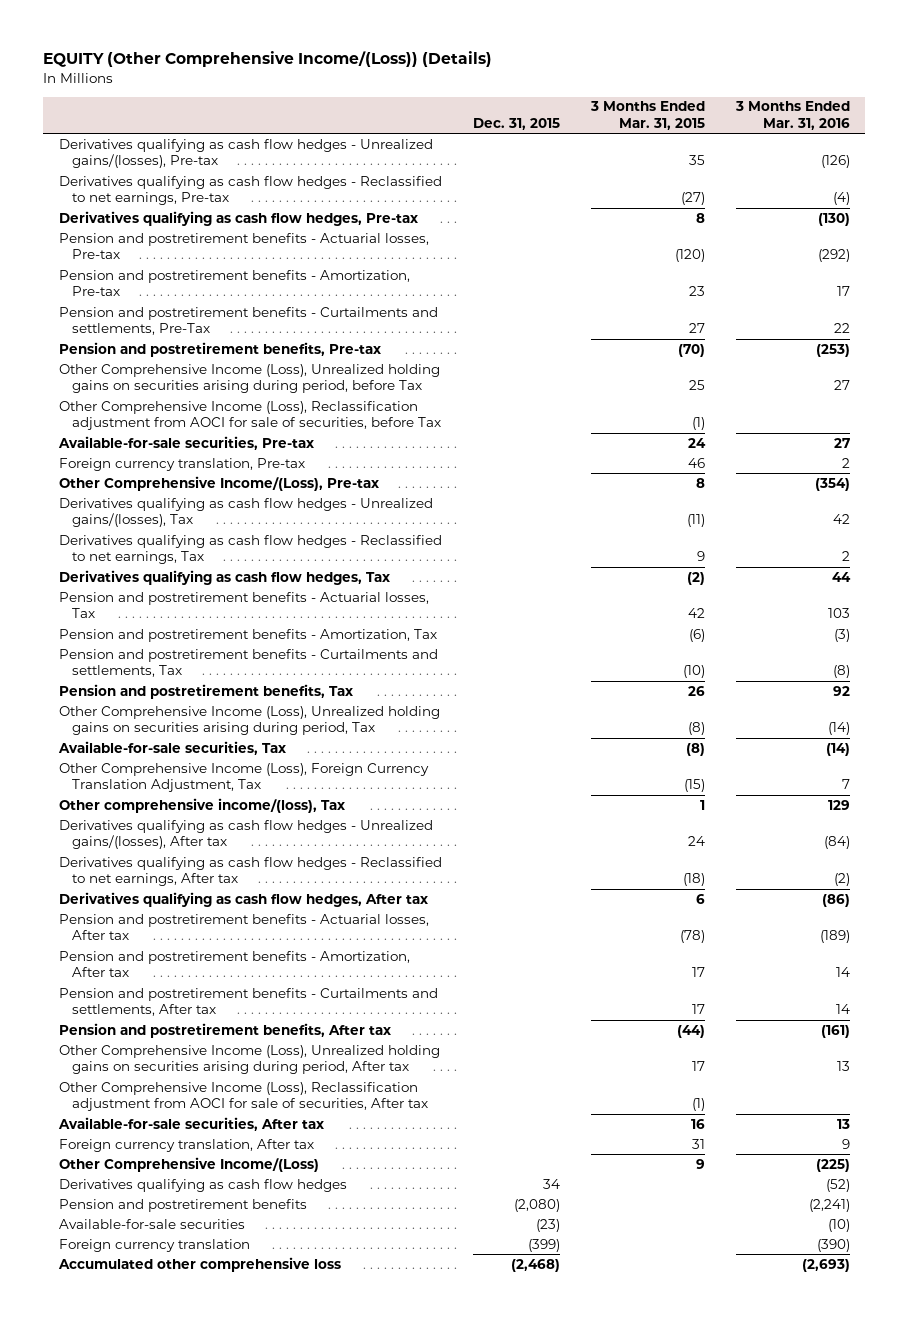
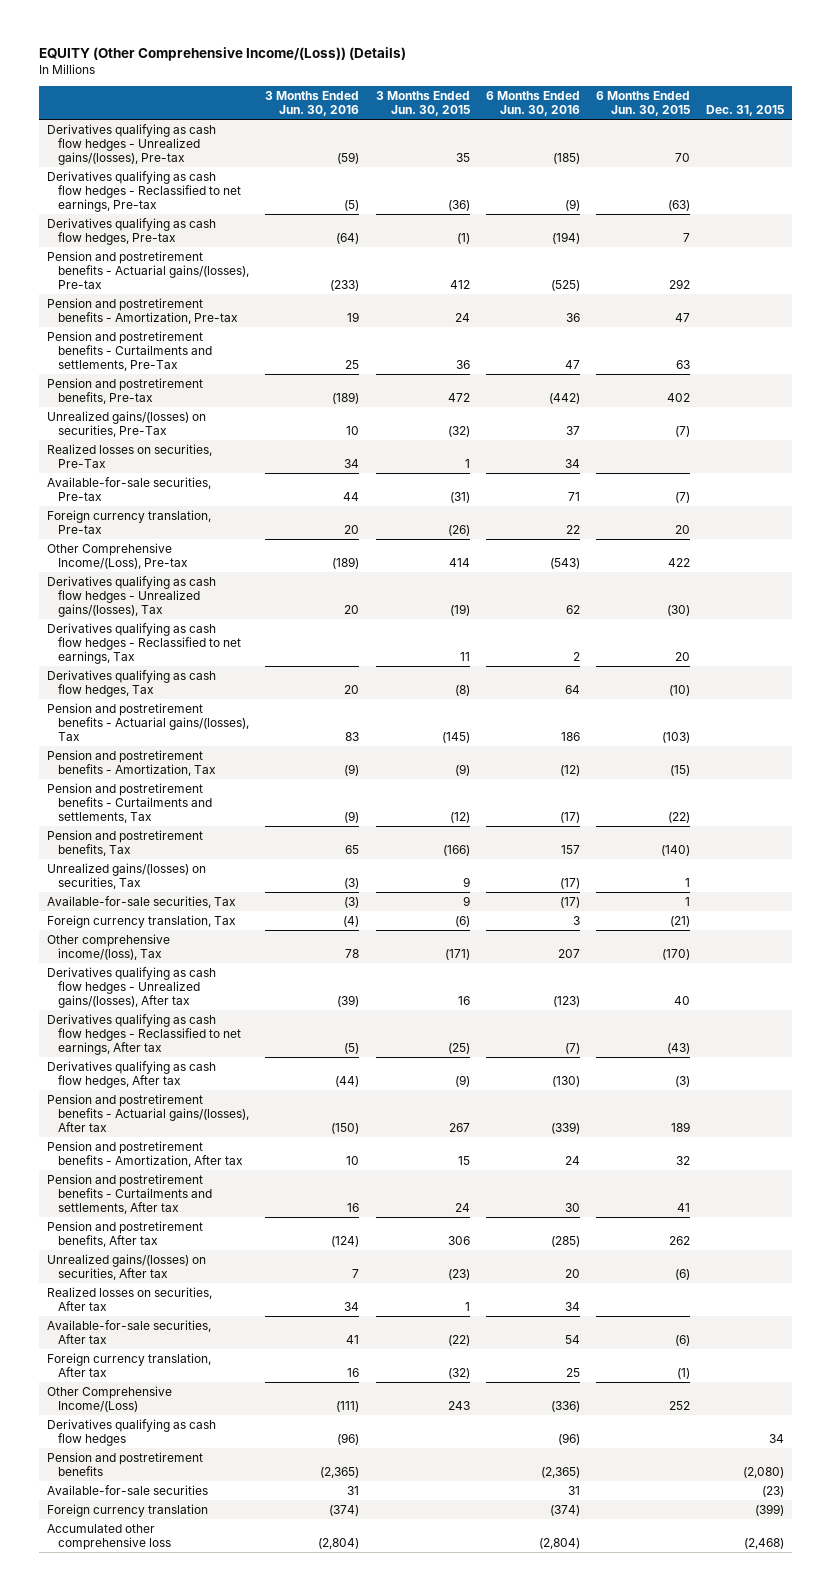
- | Dec. 31, 2015 | 3 Months Ended Mar. 31, 2015 | 3 Months Ended Mar. 31, 2016
+ | 3 Months Ended Jun. 30, 2016 | 3 Months Ended Jun. 30, 2015 | 6 Months Ended Jun. 30, 2016 | 6 Months Ended Jun. 30, 2015 | Dec. 31, 2015
- Pension and postretirement benefits - Actuarial losses, Pre-tax | | (120) | (292)
+ Pension and postretirement benefits - Actuarial gains/(losses), Pre-tax | (233) | 412 | (525) | 292 |
- Other Comprehensive Income (Loss), Unrealized holding gains on securities arising during period, before Tax | | 25 | 27
- Other Comprehensive Income (Loss), Reclassification adjustment from AOCI for sale of securities, before Tax | | (1) |
+ Unrealized gains/(losses) on securities, Pre-Tax | 10 | (32) | 37 | (7) |
+ Realized losses on securities, Pre-Tax | 34 | 1 | 34 | |
- Pension and postretirement benefits - Actuarial losses, Tax | | 42 | 103
+ Pension and postretirement benefits - Actuarial gains/(losses), Tax | 83 | (145) | 186 | (103) |
- Other Comprehensive Income (Loss), Unrealized holding gains on securities arising during period, Tax | | (8) | (14)
+ Unrealized gains/(losses) on securities, Tax | (3) | 9 | (17) | 1 |
- Other Comprehensive Income (Loss), Foreign Currency Translation Adjustment, Tax | | (15) | 7
+ Foreign currency translation, Tax | (4) | (6) | 3 | (21) |
- Pension and postretirement benefits - Actuarial losses, After tax | | (78) | (189)
+ Pension and postretirement benefits - Actuarial gains/(losses), After tax | (150) | 267 | (339) | 189 |
- Other Comprehensive Income (Loss), Unrealized holding gains on securities arising during period, After tax | | 17 | 13
- Other Comprehensive Income (Loss), Reclassification adjustment from AOCI for sale of securities, After tax | | (1) |
+ Unrealized gains/(losses) on securities, After tax | 7 | (23) | 20 | (6) |
+ Realized losses on securities, After tax | 34 | 1 | 34 | |

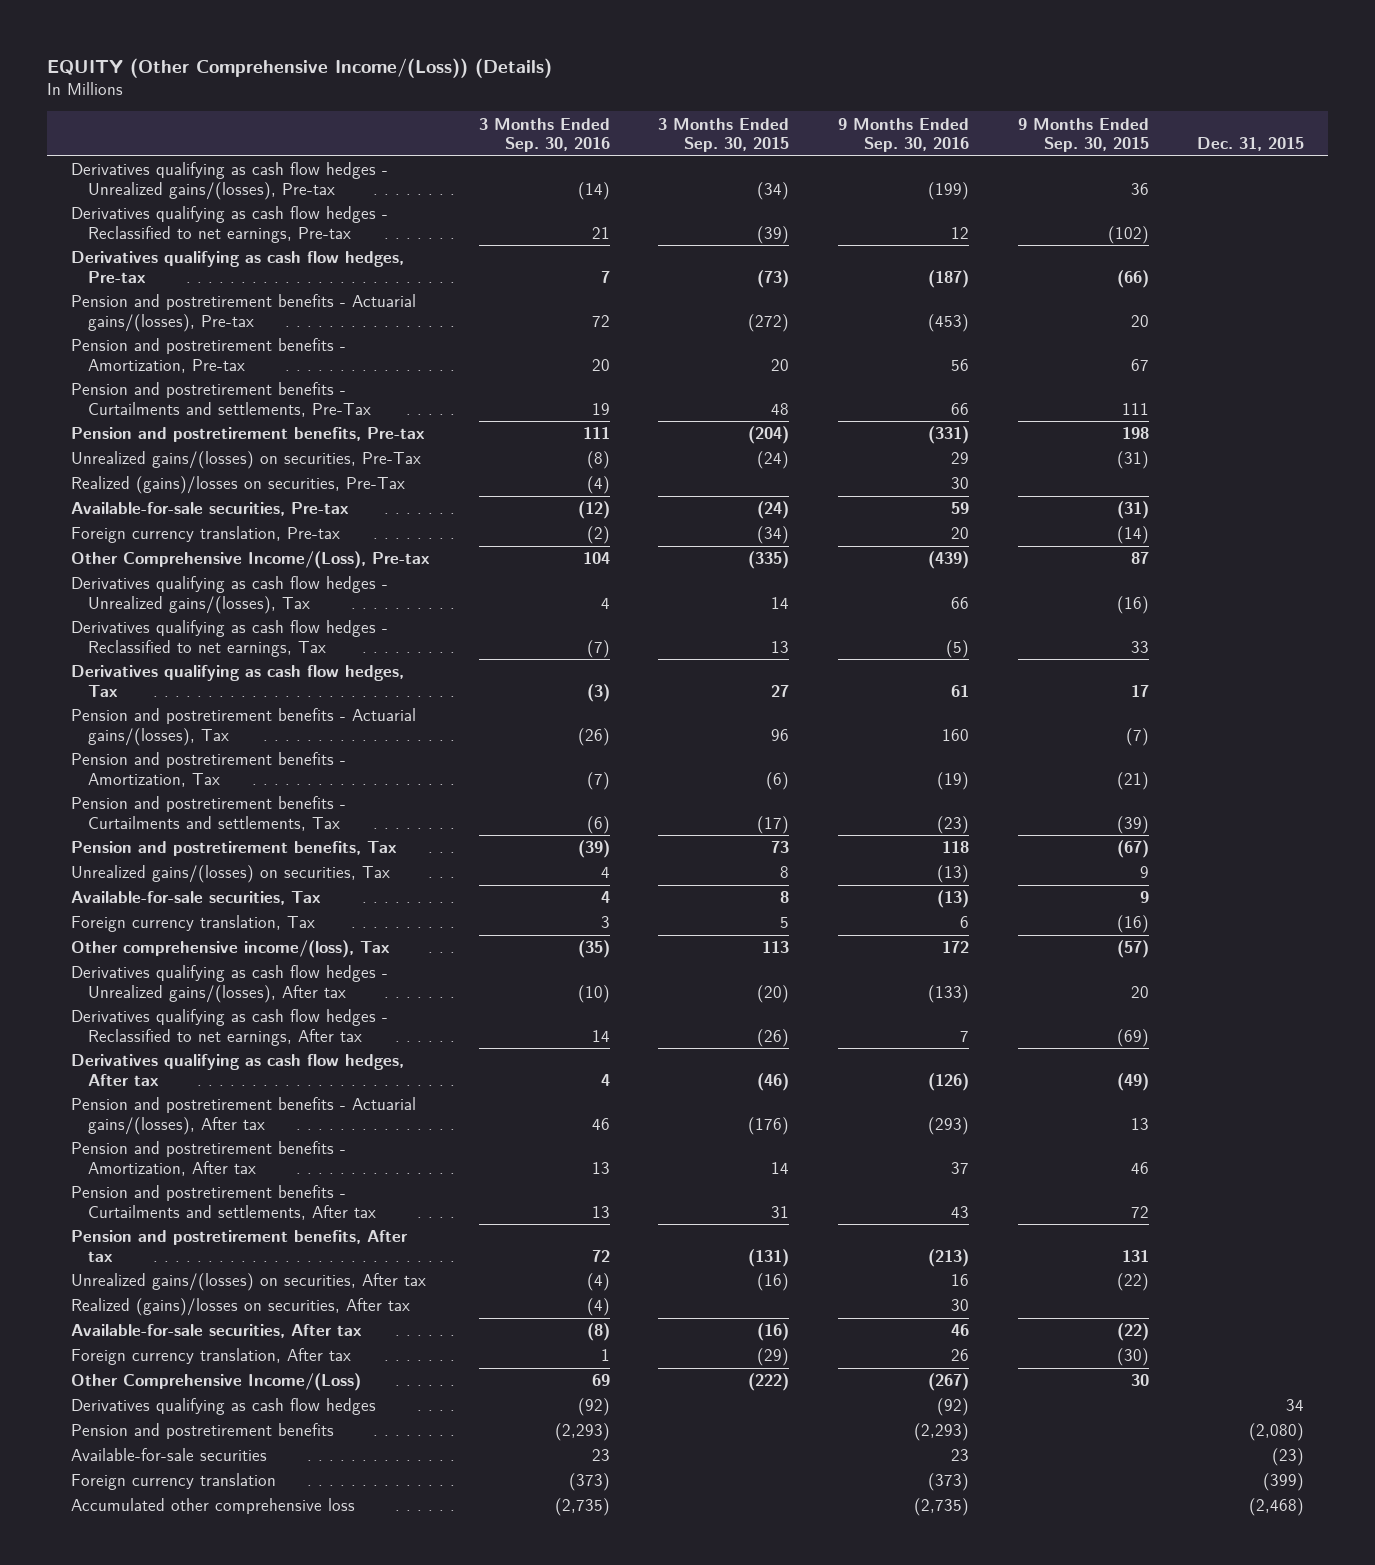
- | 3 Months Ended Jun. 30, 2016 | 3 Months Ended Jun. 30, 2015 | 6 Months Ended Jun. 30, 2016 | 6 Months Ended Jun. 30, 2015 | Dec. 31, 2015
+ | 3 Months Ended Sep. 30, 2016 | 3 Months Ended Sep. 30, 2015 | 9 Months Ended Sep. 30, 2016 | 9 Months Ended Sep. 30, 2015 | Dec. 31, 2015
- Realized losses on securities, Pre-Tax | 34 | 1 | 34 | |
+ Realized (gains)/losses on securities, Pre-Tax | (4) | | 30 | |
- Realized losses on securities, After tax | 34 | 1 | 34 | |
+ Realized (gains)/losses on securities, After tax | (4) | | 30 | |

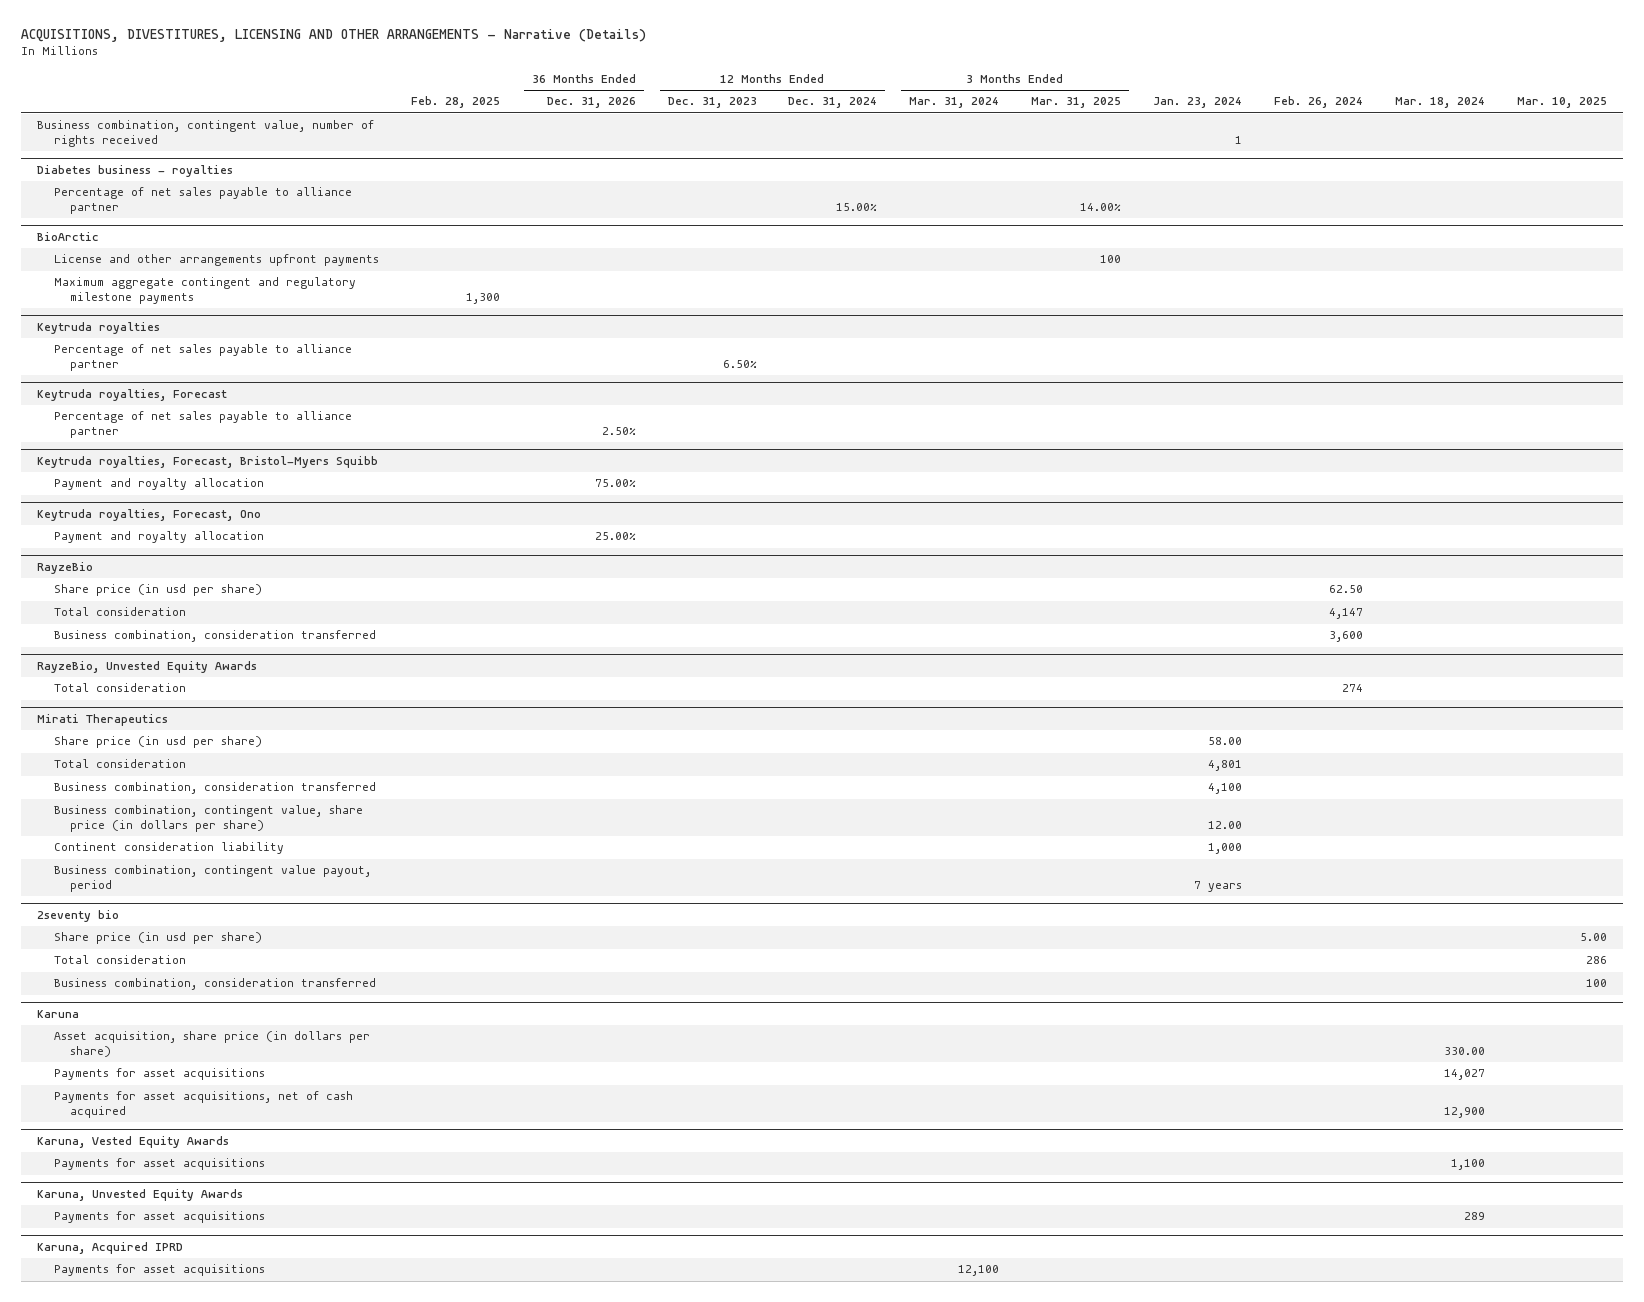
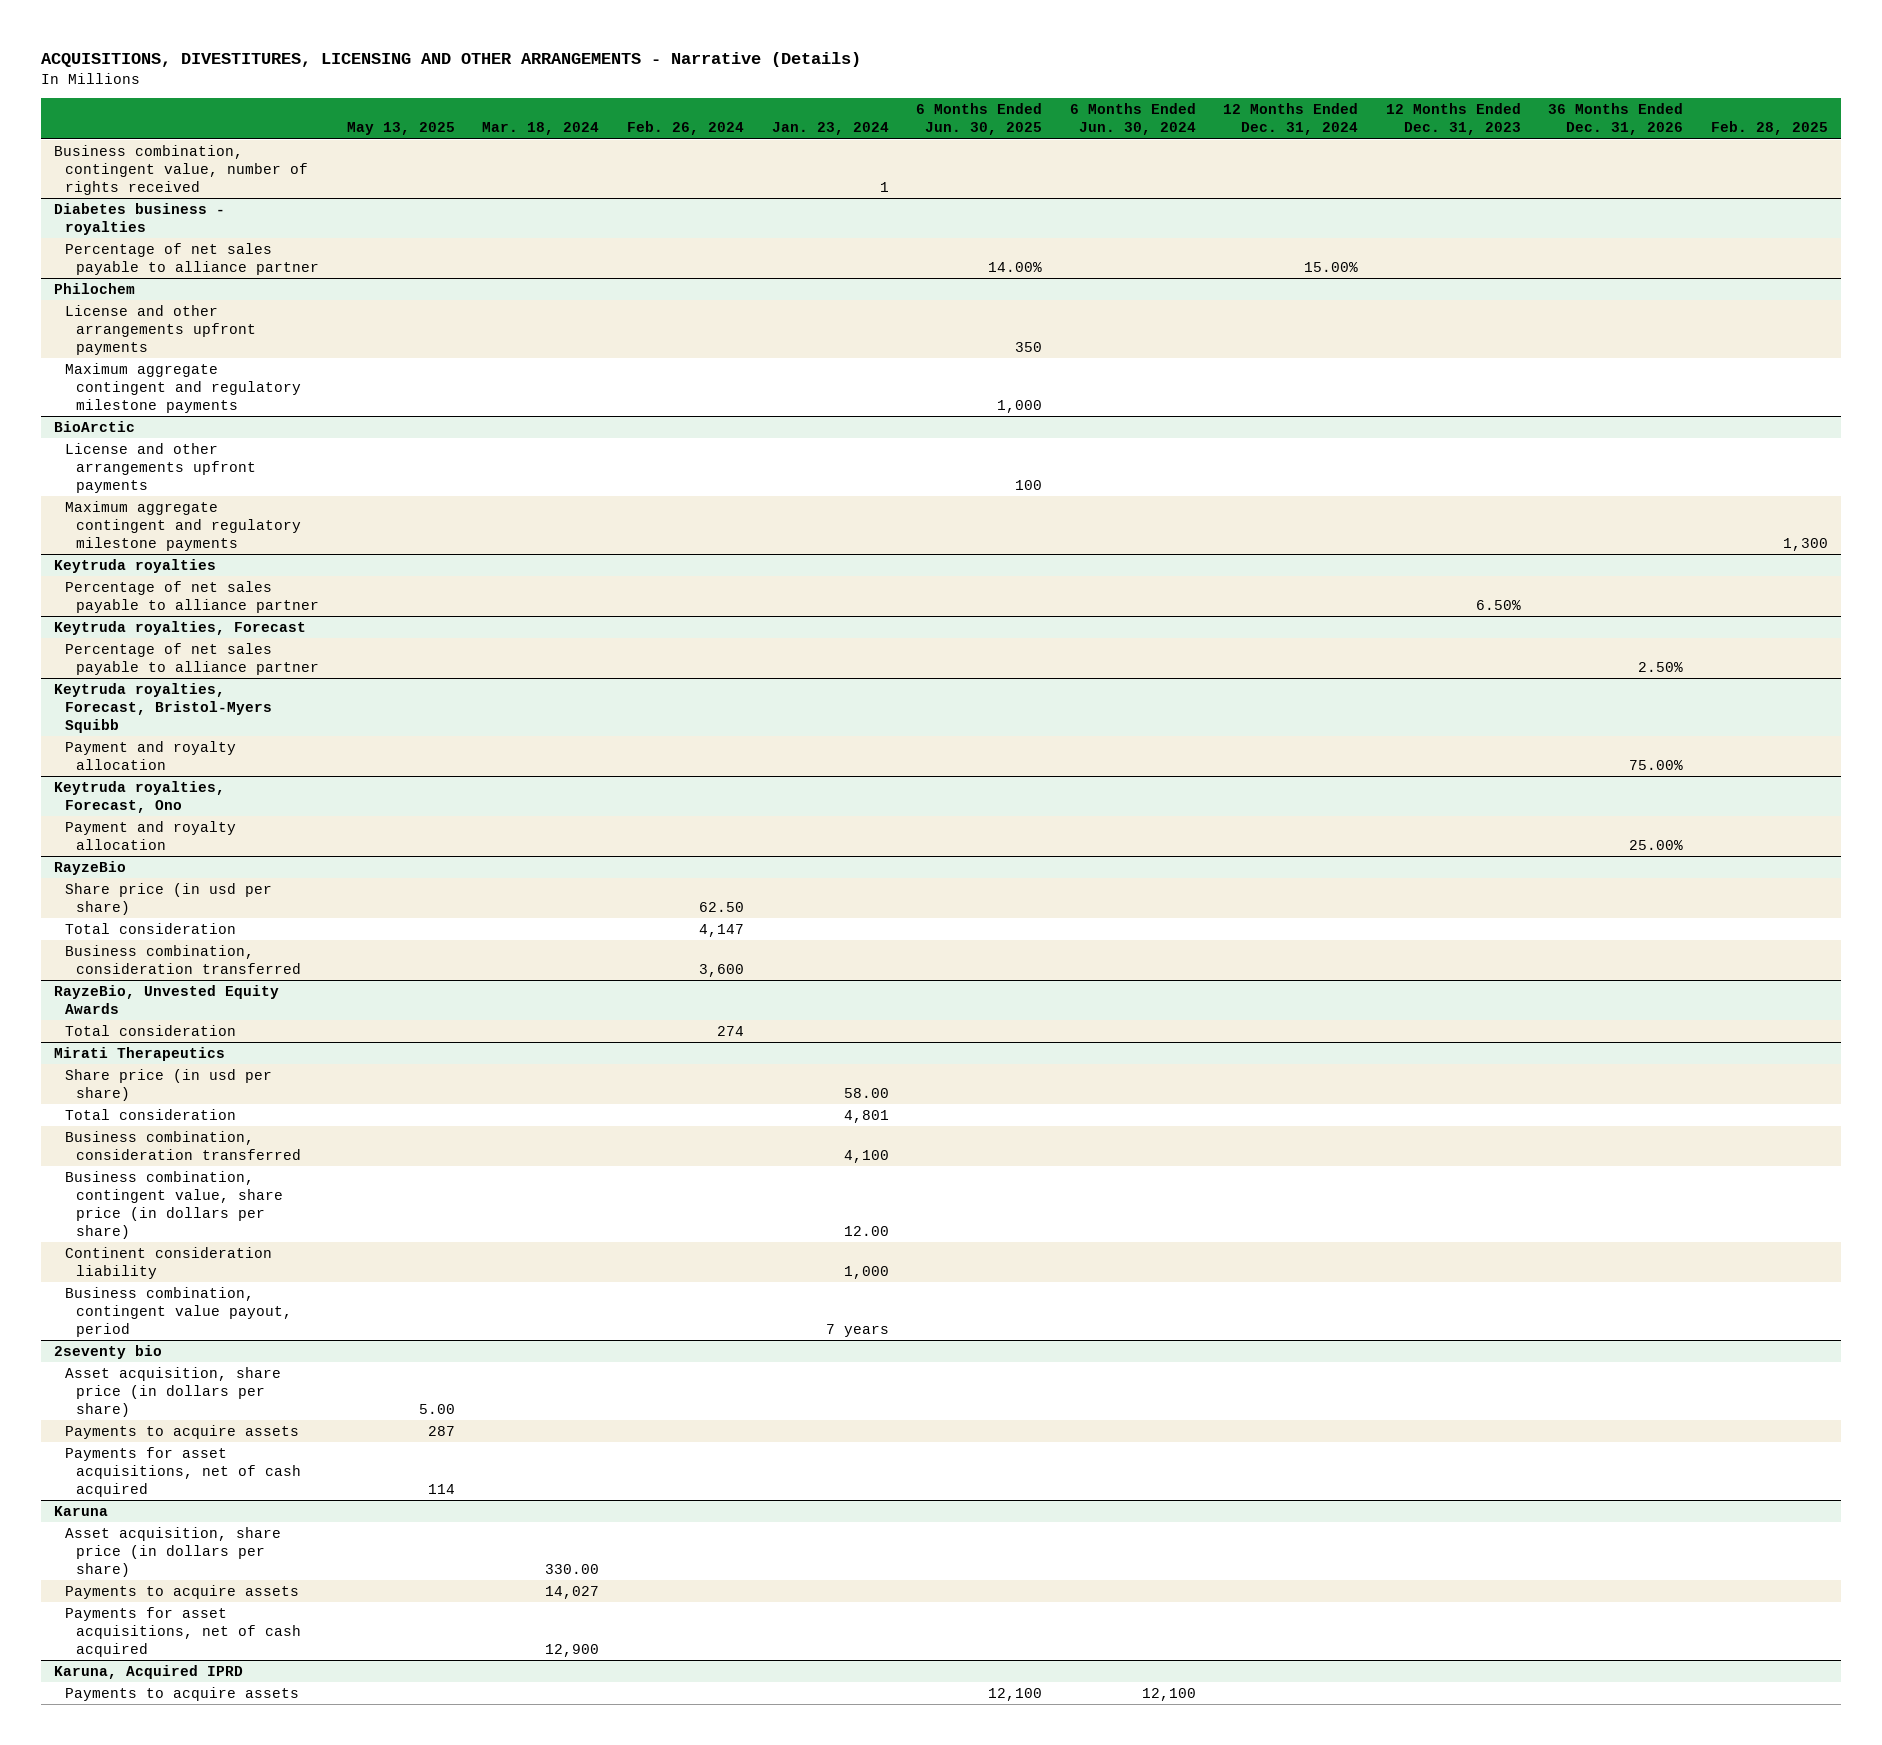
- | Feb. 28, 2025 | 36 Months Ended Dec. 31, 2026 | 12 Months Ended Dec. 31, 2023 | 12 Months Ended Dec. 31, 2024 | 3 Months Ended Mar. 31, 2024 | 3 Months Ended Mar. 31, 2025 | Jan. 23, 2024 | Feb. 26, 2024 | Mar. 18, 2024 | Mar. 10, 2025
+ | May 13, 2025 | Mar. 18, 2024 | Feb. 26, 2024 | Jan. 23, 2024 | 6 Months Ended Jun. 30, 2025 | 6 Months Ended Jun. 30, 2024 | 12 Months Ended Dec. 31, 2024 | 12 Months Ended Dec. 31, 2023 | 36 Months Ended Dec. 31, 2026 | Feb. 28, 2025
+ Philochem
+ License and other arrangements upfront payments | | | | | 350 | | | | |
+ Maximum aggregate contingent and regulatory milestone payments | | | | | 1,000 | | | | |
@ 2seventy bio
- Share price (in usd per share) | | | | | | | | | | 5.00
- Total consideration | | | | | | | | | | 286
- Business combination, consideration transferred | | | | | | | | | | 100
+ Asset acquisition, share price (in dollars per share) | 5.00 | | | | | | | | |
+ Payments to acquire assets | 287 | | | | | | | | |
+ Payments for asset acquisitions, net of cash acquired | 114 | | | | | | | | |
@ Karuna
- Payments for asset acquisitions | | | | | | | | | 14,027 |
+ Payments to acquire assets | | 14,027 | | | | | | | |
- Karuna, Vested Equity Awards
- Payments for asset acquisitions | | | | | | | | | 1,100 |
- Karuna, Unvested Equity Awards
- Payments for asset acquisitions | | | | | | | | | 289 |
@ Karuna, Acquired IPRD
- Payments for asset acquisitions | | | | | 12,100 | | | | |
+ Payments to acquire assets | | | | | 12,100 | 12,100 | | | |

